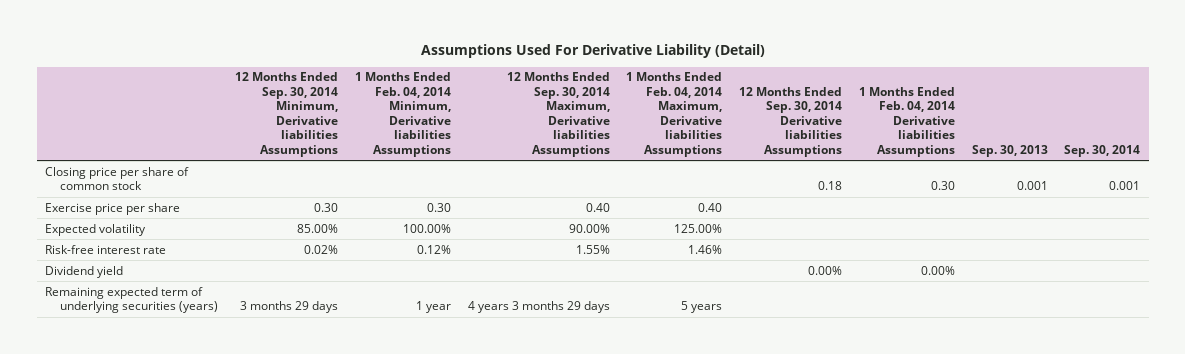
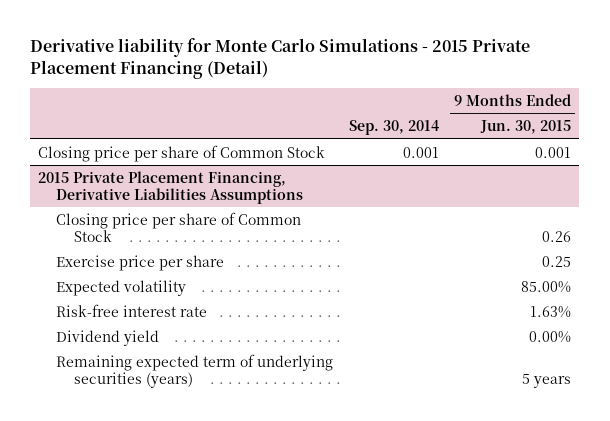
- Assumptions Used For Derivative Liability (Detail)
+ Derivative liability for Monte Carlo Simulations - 2015 Private Placement Financing (Detail)
- | 12 Months Ended Sep. 30, 2014 Minimum, Derivative liabilities Assumptions | 1 Months Ended Feb. 04, 2014 Minimum, Derivative liabilities Assumptions | 12 Months Ended Sep. 30, 2014 Maximum, Derivative liabilities Assumptions | 1 Months Ended Feb. 04, 2014 Maximum, Derivative liabilities Assumptions | 12 Months Ended Sep. 30, 2014 Derivative liabilities Assumptions | 1 Months Ended Feb. 04, 2014 Derivative liabilities Assumptions | Sep. 30, 2013 | Sep. 30, 2014
+ | Sep. 30, 2014 | 9 Months Ended Jun. 30, 2015
- Closing price per share of common stock | | | | | 0.18 | 0.30 | 0.001 | 0.001
- Exercise price per share | 0.30 | 0.30 | 0.40 | 0.40 | | | |
- Expected volatility | 85.00% | 100.00% | 90.00% | 125.00% | | | |
- Risk-free interest rate | 0.02% | 0.12% | 1.55% | 1.46% | | | |
- Dividend yield | | | | | 0.00% | 0.00% | |
- Remaining expected term of underlying securities (years) | 3 months 29 days | 1 year | 4 years 3 months 29 days | 5 years | | | |
+ Closing price per share of Common Stock | 0.001 | 0.001
+ 2015 Private Placement Financing, Derivative Liabilities Assumptions
+ Closing price per share of Common Stock | | 0.26
+ Exercise price per share | | 0.25
+ Expected volatility | | 85.00%
+ Risk-free interest rate | | 1.63%
+ Dividend yield | | 0.00%
+ Remaining expected term of underlying securities (years) | | 5 years

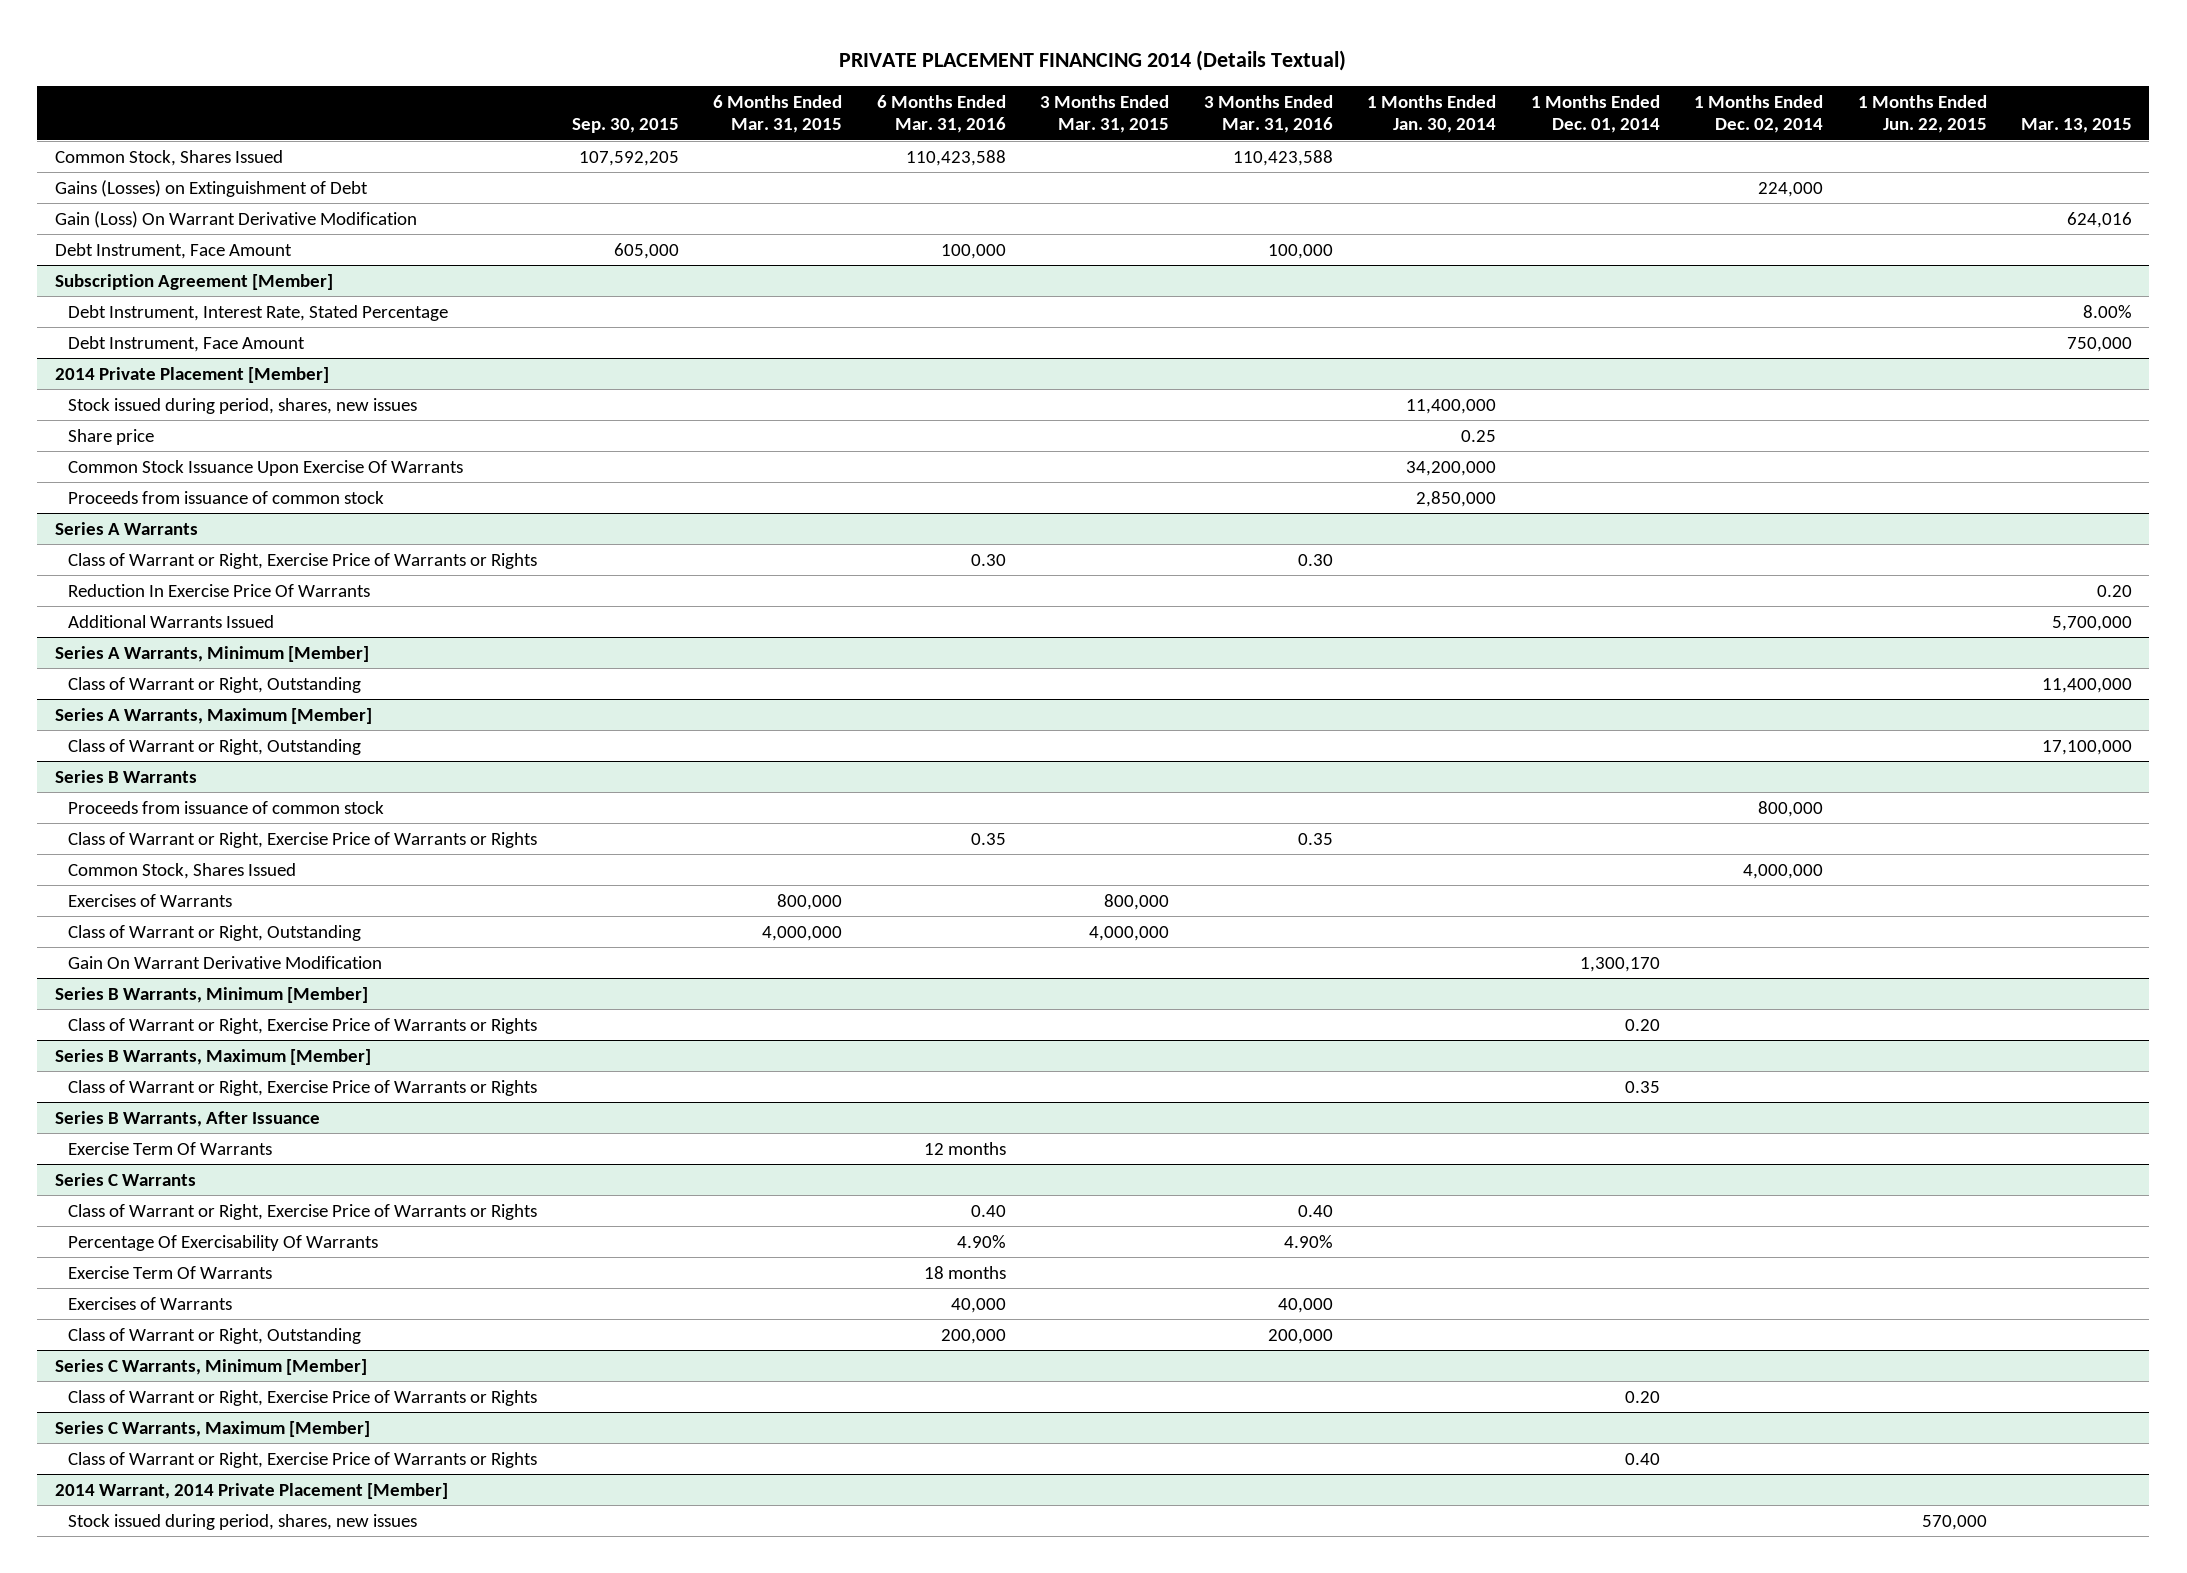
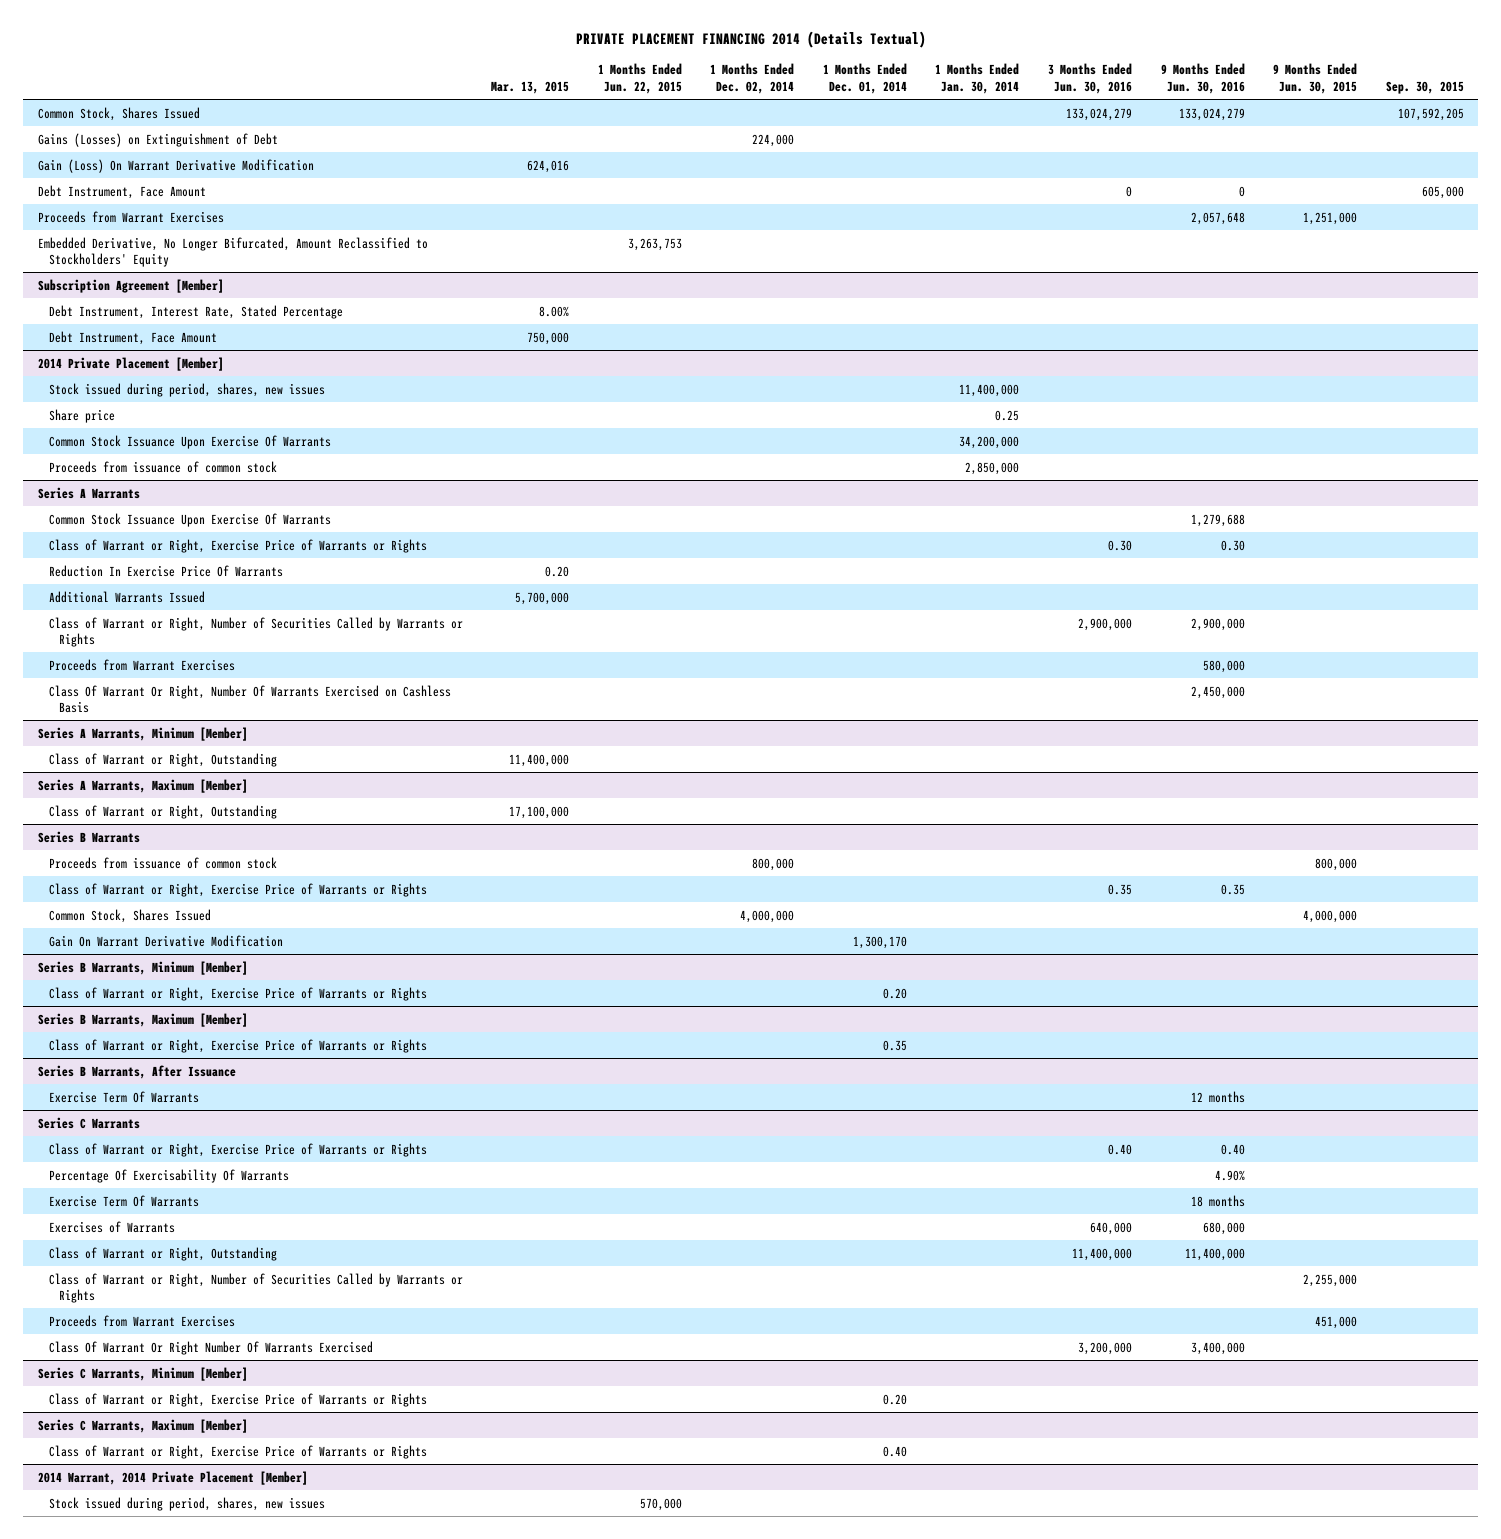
- | Sep. 30, 2015 | 6 Months Ended Mar. 31, 2015 | 6 Months Ended Mar. 31, 2016 | 3 Months Ended Mar. 31, 2015 | 3 Months Ended Mar. 31, 2016 | 1 Months Ended Jan. 30, 2014 | 1 Months Ended Dec. 01, 2014 | 1 Months Ended Dec. 02, 2014 | 1 Months Ended Jun. 22, 2015 | Mar. 13, 2015
+ | Mar. 13, 2015 | 1 Months Ended Jun. 22, 2015 | 1 Months Ended Dec. 02, 2014 | 1 Months Ended Dec. 01, 2014 | 1 Months Ended Jan. 30, 2014 | 3 Months Ended Jun. 30, 2016 | 9 Months Ended Jun. 30, 2016 | 9 Months Ended Jun. 30, 2015 | Sep. 30, 2015
+ Proceeds from Warrant Exercises | | | | | | | 2,057,648 | 1,251,000 |
+ Embedded Derivative, No Longer Bifurcated, Amount Reclassified to Stockholders' Equity | | 3,263,753 | | | | | | |
@ Series A Warrants
+ Common Stock Issuance Upon Exercise Of Warrants | | | | | | | 1,279,688 | |
+ Class of Warrant or Right, Number of Securities Called by Warrants or Rights | | | | | | 2,900,000 | 2,900,000 | |
+ Proceeds from Warrant Exercises | | | | | | | 580,000 | |
+ Class Of Warrant Or Right, Number Of Warrants Exercised on Cashless Basis | | | | | | | 2,450,000 | |
@ Series B Warrants
- Exercises of Warrants | | 800,000 | | 800,000 | | | | | |
- Class of Warrant or Right, Outstanding | | 4,000,000 | | 4,000,000 | | | | | |
@ Series C Warrants
+ Class of Warrant or Right, Number of Securities Called by Warrants or Rights | | | | | | | | 2,255,000 |
+ Proceeds from Warrant Exercises | | | | | | | | 451,000 |
+ Class Of Warrant Or Right Number Of Warrants Exercised | | | | | | 3,200,000 | 3,400,000 | |

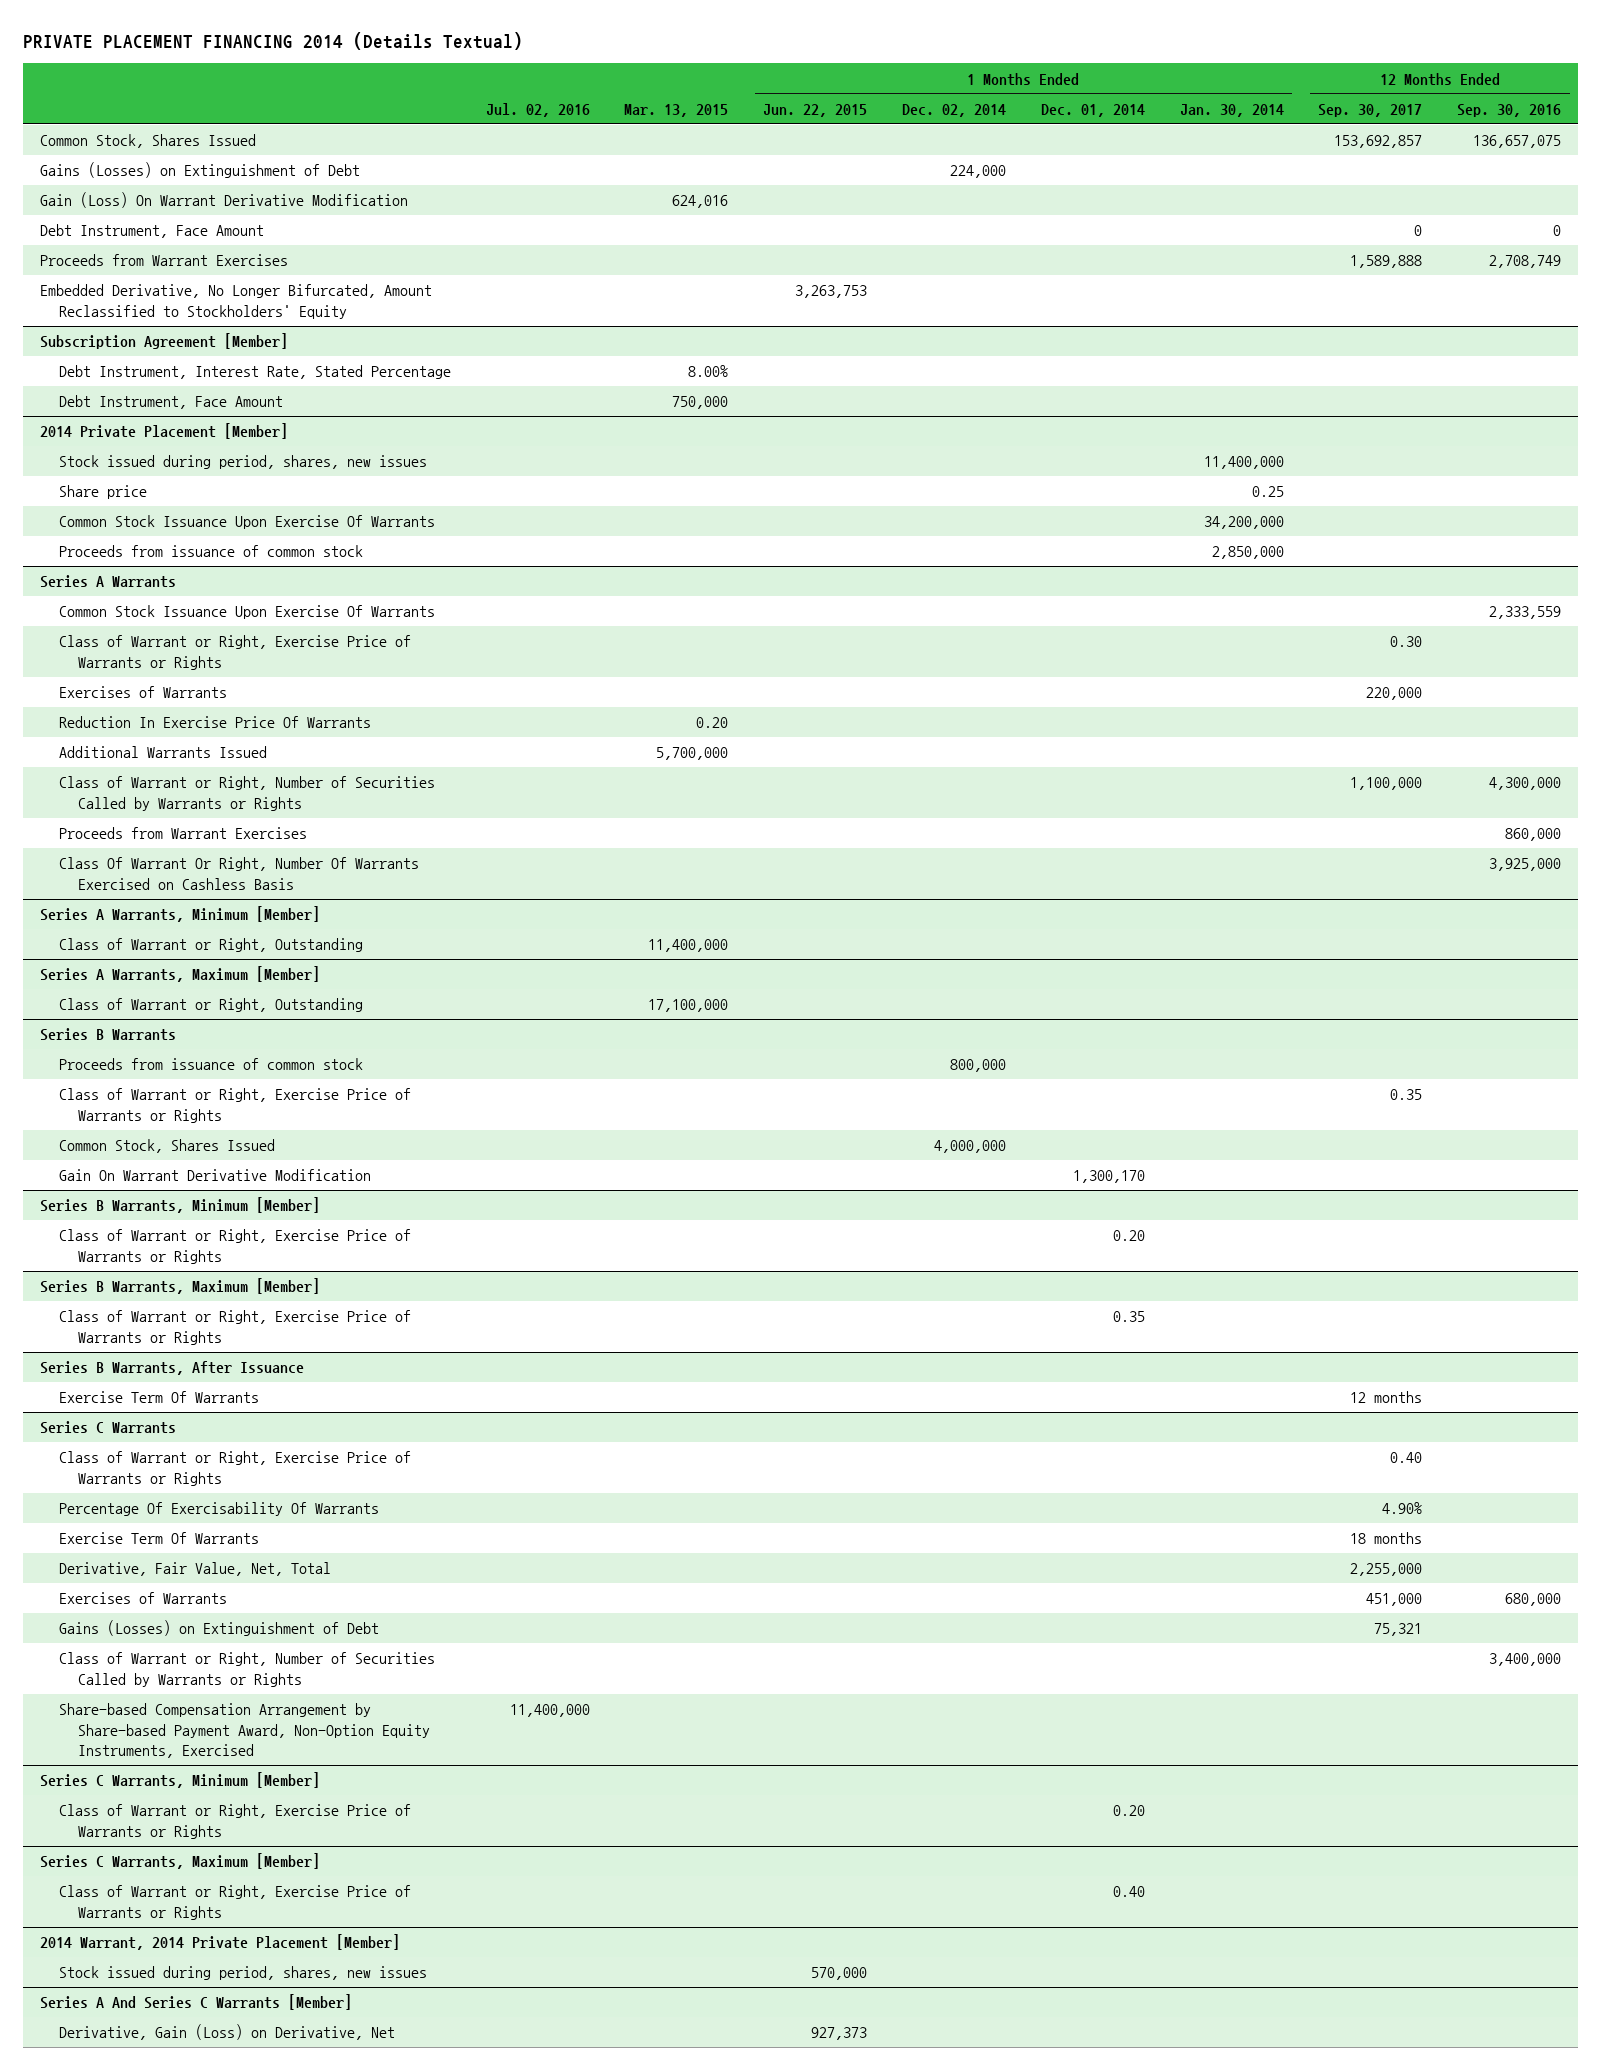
- | Mar. 13, 2015 | 1 Months Ended Jun. 22, 2015 | 1 Months Ended Dec. 02, 2014 | 1 Months Ended Dec. 01, 2014 | 1 Months Ended Jan. 30, 2014 | 3 Months Ended Jun. 30, 2016 | 9 Months Ended Jun. 30, 2016 | 9 Months Ended Jun. 30, 2015 | Sep. 30, 2015
+ | Jul. 02, 2016 | Mar. 13, 2015 | 1 Months Ended Jun. 22, 2015 | 1 Months Ended Dec. 02, 2014 | 1 Months Ended Dec. 01, 2014 | 1 Months Ended Jan. 30, 2014 | 12 Months Ended Sep. 30, 2017 | 12 Months Ended Sep. 30, 2016
@ Series A Warrants
+ Exercises of Warrants | | | | | | | 220,000 |
@ Series C Warrants
+ Derivative, Fair Value, Net, Total | | | | | | | 2,255,000 |
- Class of Warrant or Right, Outstanding | | | | | | 11,400,000 | 11,400,000 | |
+ Gains (Losses) on Extinguishment of Debt | | | | | | | 75,321 |
- Proceeds from Warrant Exercises | | | | | | | | 451,000 |
- Class Of Warrant Or Right Number Of Warrants Exercised | | | | | | 3,200,000 | 3,400,000 | |
+ Share-based Compensation Arrangement by Share-based Payment Award, Non-Option Equity Instruments, Exercised | 11,400,000 | | | | | | |
+ Series A And Series C Warrants [Member]
+ Derivative, Gain (Loss) on Derivative, Net | | | 927,373 | | | | |

